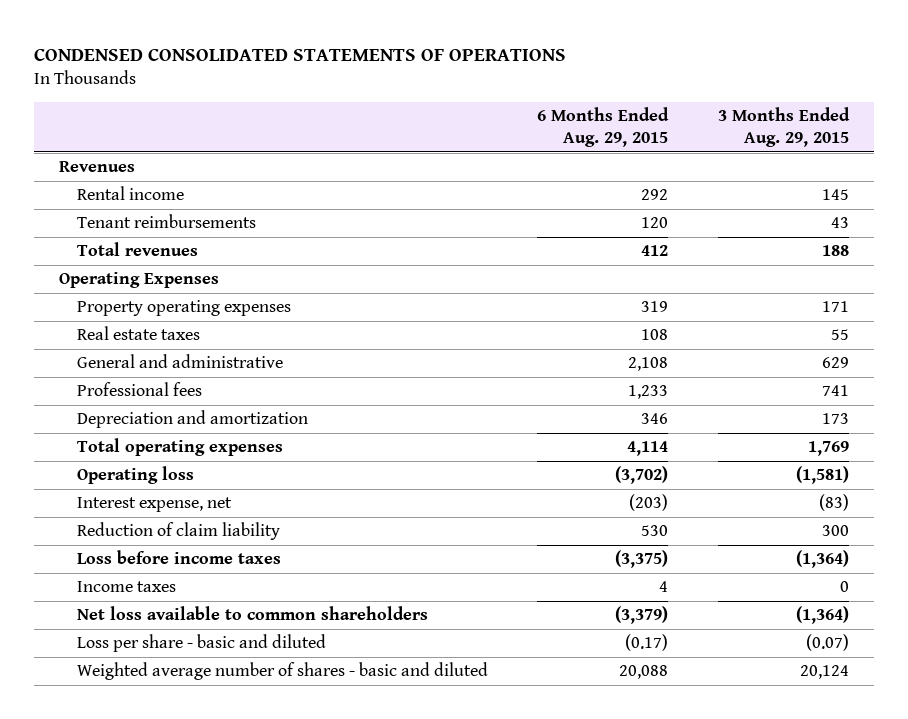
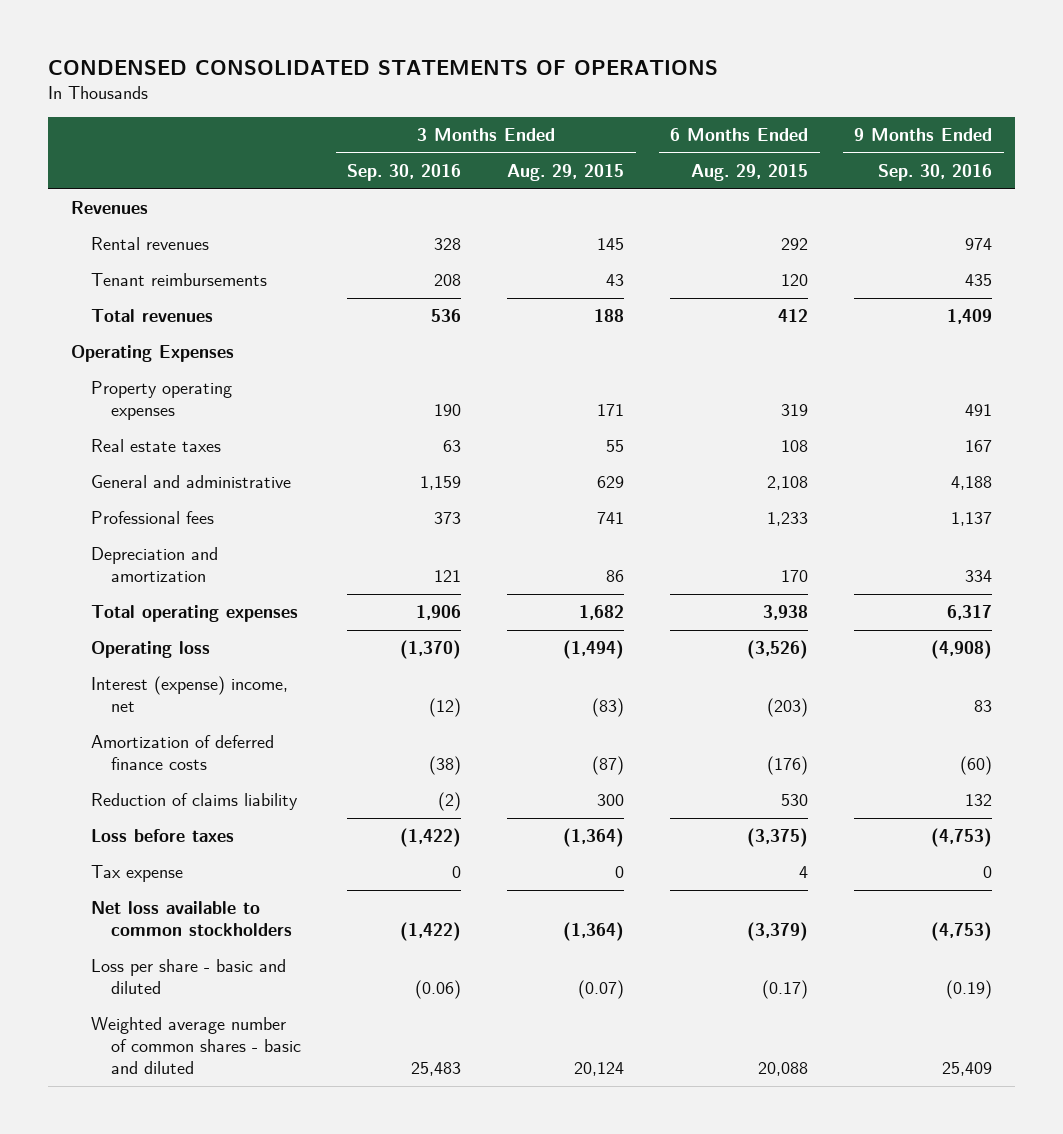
- | 6 Months Ended Aug. 29, 2015 | 3 Months Ended Aug. 29, 2015
+ | 3 Months Ended Sep. 30, 2016 | 3 Months Ended Aug. 29, 2015 | 6 Months Ended Aug. 29, 2015 | 9 Months Ended Sep. 30, 2016
- Rental income | 292 | 145
+ Rental revenues | 328 | 145 | 292 | 974
- Depreciation and amortization | 346 | 173
- Total operating expenses | 4,114 | 1,769
- Operating loss | (3,702) | (1,581)
- Interest expense, net | (203) | (83)
- Reduction of claim liability | 530 | 300
- Loss before income taxes | (3,375) | (1,364)
- Income taxes | 4 | 0
- Net loss available to common shareholders | (3,379) | (1,364)
+ Depreciation and amortization | 121 | 86 | 170 | 334
+ Total operating expenses | 1,906 | 1,682 | 3,938 | 6,317
+ Operating loss | (1,370) | (1,494) | (3,526) | (4,908)
+ Interest (expense) income, net | (12) | (83) | (203) | 83
+ Amortization of deferred finance costs | (38) | (87) | (176) | (60)
+ Reduction of claims liability | (2) | 300 | 530 | 132
+ Loss before taxes | (1,422) | (1,364) | (3,375) | (4,753)
+ Tax expense | 0 | 0 | 4 | 0
+ Net loss available to common stockholders | (1,422) | (1,364) | (3,379) | (4,753)
- Weighted average number of shares - basic and diluted | 20,088 | 20,124
+ Weighted average number of common shares - basic and diluted | 25,483 | 20,124 | 20,088 | 25,409

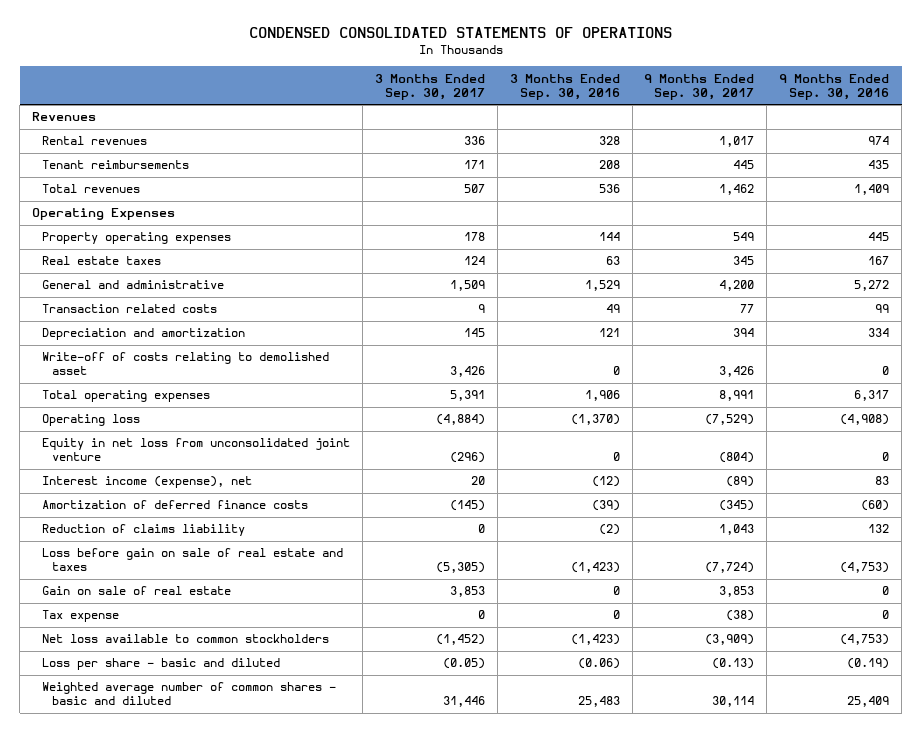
- | 3 Months Ended Sep. 30, 2016 | 3 Months Ended Aug. 29, 2015 | 6 Months Ended Aug. 29, 2015 | 9 Months Ended Sep. 30, 2016
+ | 3 Months Ended Sep. 30, 2017 | 3 Months Ended Sep. 30, 2016 | 9 Months Ended Sep. 30, 2017 | 9 Months Ended Sep. 30, 2016
- Property operating expenses | 190 | 171 | 319 | 491
+ Property operating expenses | 178 | 144 | 549 | 445
- General and administrative | 1,159 | 629 | 2,108 | 4,188
- Professional fees | 373 | 741 | 1,233 | 1,137
+ General and administrative | 1,509 | 1,529 | 4,200 | 5,272
+ Transaction related costs | 9 | 49 | 77 | 99
+ Write-off of costs relating to demolished asset | 3,426 | 0 | 3,426 | 0
- Interest (expense) income, net | (12) | (83) | (203) | 83
- Amortization of deferred finance costs | (38) | (87) | (176) | (60)
+ Equity in net loss from unconsolidated joint venture | (296) | 0 | (804) | 0
+ Interest income (expense), net | 20 | (12) | (89) | 83
+ Amortization of deferred finance costs | (145) | (39) | (345) | (60)
- Loss before taxes | (1,422) | (1,364) | (3,375) | (4,753)
+ Loss before gain on sale of real estate and taxes | (5,305) | (1,423) | (7,724) | (4,753)
+ Gain on sale of real estate | 3,853 | 0 | 3,853 | 0
- Net loss available to common stockholders | (1,422) | (1,364) | (3,379) | (4,753)
+ Net loss available to common stockholders | (1,452) | (1,423) | (3,909) | (4,753)

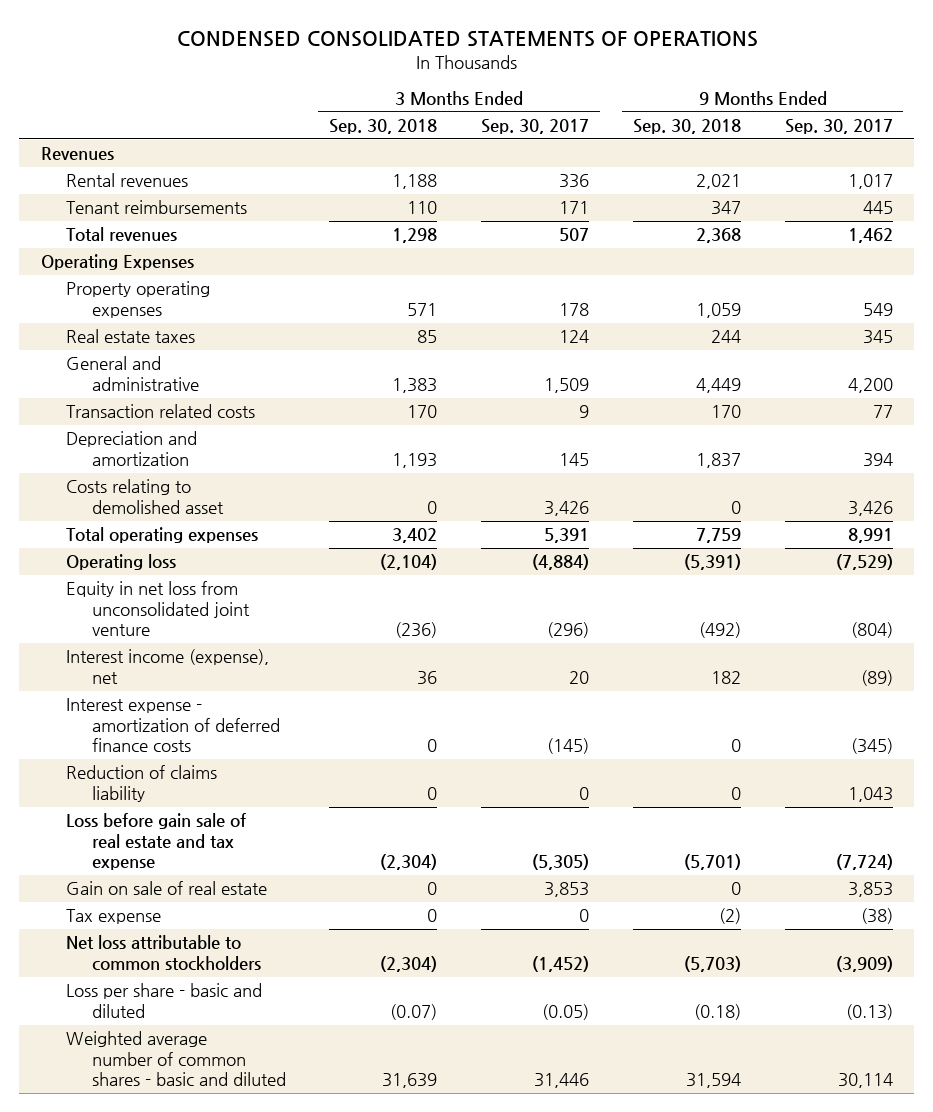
- | 3 Months Ended Sep. 30, 2017 | 3 Months Ended Sep. 30, 2016 | 9 Months Ended Sep. 30, 2017 | 9 Months Ended Sep. 30, 2016
+ | 3 Months Ended Sep. 30, 2018 | 3 Months Ended Sep. 30, 2017 | 9 Months Ended Sep. 30, 2018 | 9 Months Ended Sep. 30, 2017
- Write-off of costs relating to demolished asset | 3,426 | 0 | 3,426 | 0
+ Costs relating to demolished asset | 0 | 3,426 | 0 | 3,426
- Amortization of deferred finance costs | (145) | (39) | (345) | (60)
+ Interest expense - amortization of deferred finance costs | 0 | (145) | 0 | (345)
- Loss before gain on sale of real estate and taxes | (5,305) | (1,423) | (7,724) | (4,753)
+ Loss before gain sale of real estate and tax expense | (2,304) | (5,305) | (5,701) | (7,724)
- Net loss available to common stockholders | (1,452) | (1,423) | (3,909) | (4,753)
+ Net loss attributable to common stockholders | (2,304) | (1,452) | (5,703) | (3,909)

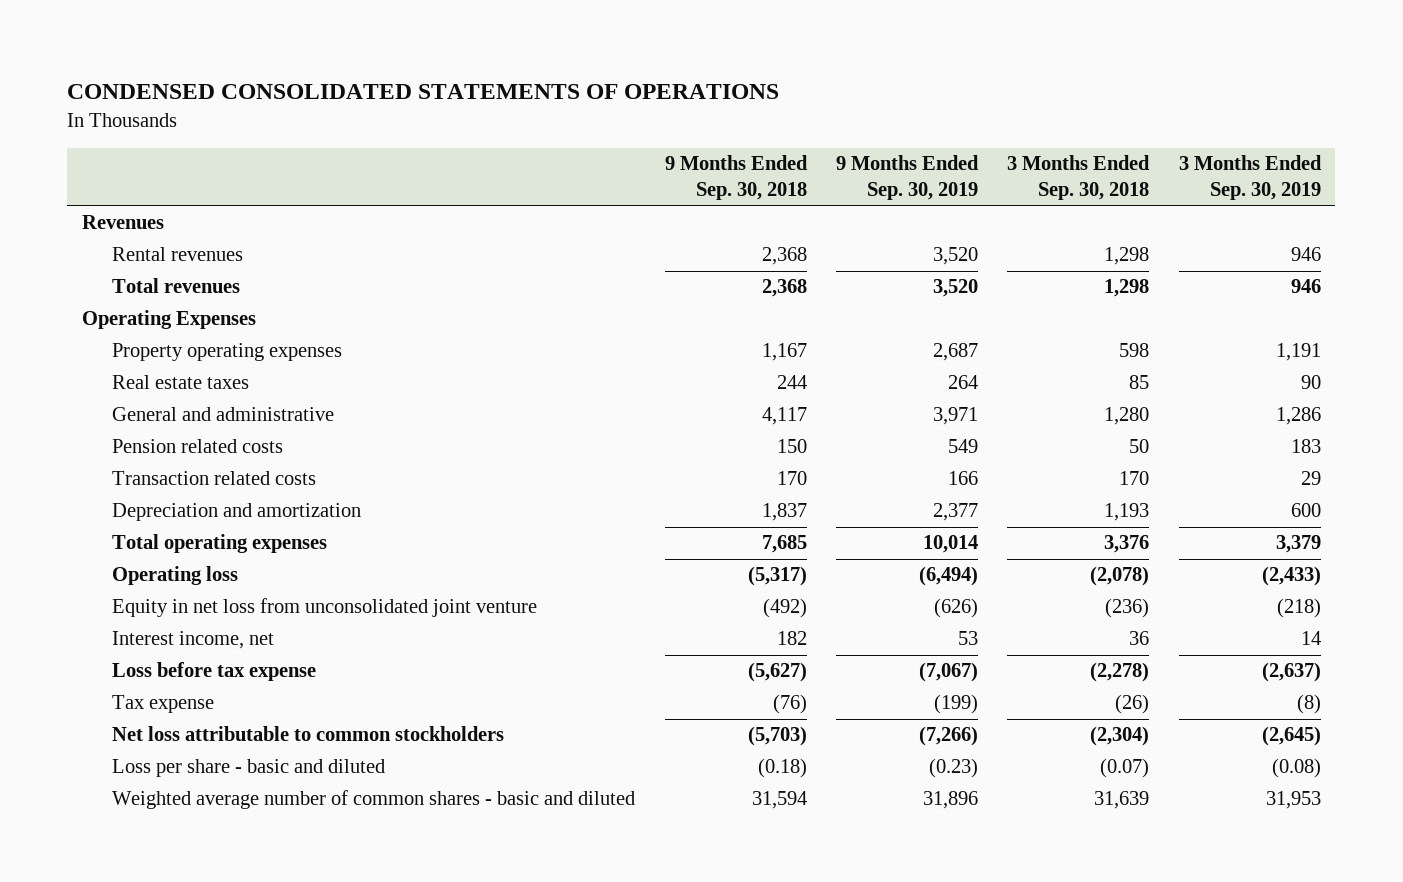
- | 3 Months Ended Sep. 30, 2018 | 3 Months Ended Sep. 30, 2017 | 9 Months Ended Sep. 30, 2018 | 9 Months Ended Sep. 30, 2017
+ | 9 Months Ended Sep. 30, 2018 | 9 Months Ended Sep. 30, 2019 | 3 Months Ended Sep. 30, 2018 | 3 Months Ended Sep. 30, 2019
- Rental revenues | 1,188 | 336 | 2,021 | 1,017
- Tenant reimbursements | 110 | 171 | 347 | 445
+ Rental revenues | 2,368 | 3,520 | 1,298 | 946
- Property operating expenses | 571 | 178 | 1,059 | 549
+ Property operating expenses | 1,167 | 2,687 | 598 | 1,191
- General and administrative | 1,383 | 1,509 | 4,449 | 4,200
+ General and administrative | 4,117 | 3,971 | 1,280 | 1,286
+ Pension related costs | 150 | 549 | 50 | 183
- Costs relating to demolished asset | 0 | 3,426 | 0 | 3,426
- Total operating expenses | 3,402 | 5,391 | 7,759 | 8,991
- Operating loss | (2,104) | (4,884) | (5,391) | (7,529)
+ Total operating expenses | 7,685 | 10,014 | 3,376 | 3,379
+ Operating loss | (5,317) | (6,494) | (2,078) | (2,433)
- Interest income (expense), net | 36 | 20 | 182 | (89)
- Interest expense - amortization of deferred finance costs | 0 | (145) | 0 | (345)
- Reduction of claims liability | 0 | 0 | 0 | 1,043
- Loss before gain sale of real estate and tax expense | (2,304) | (5,305) | (5,701) | (7,724)
- Gain on sale of real estate | 0 | 3,853 | 0 | 3,853
- Tax expense | 0 | 0 | (2) | (38)
+ Interest income, net | 182 | 53 | 36 | 14
+ Loss before tax expense | (5,627) | (7,067) | (2,278) | (2,637)
+ Tax expense | (76) | (199) | (26) | (8)

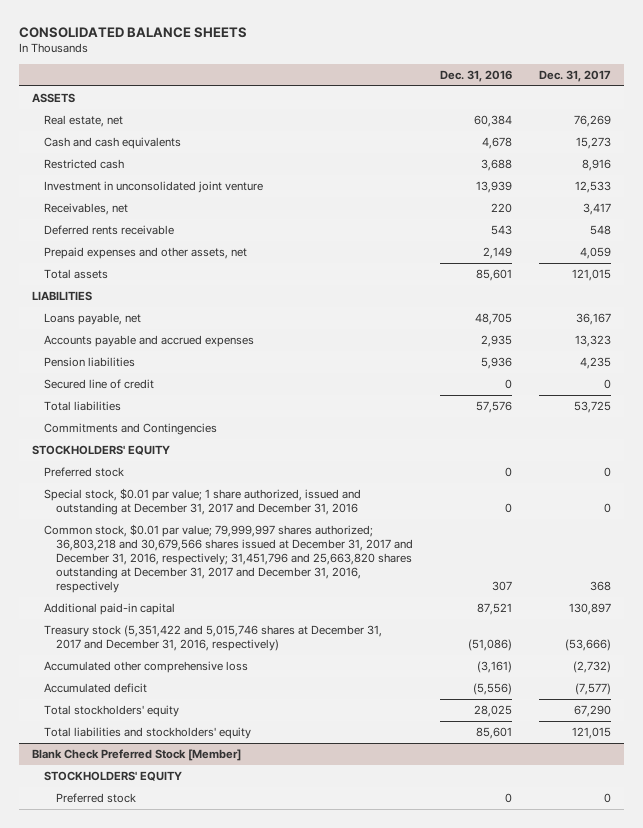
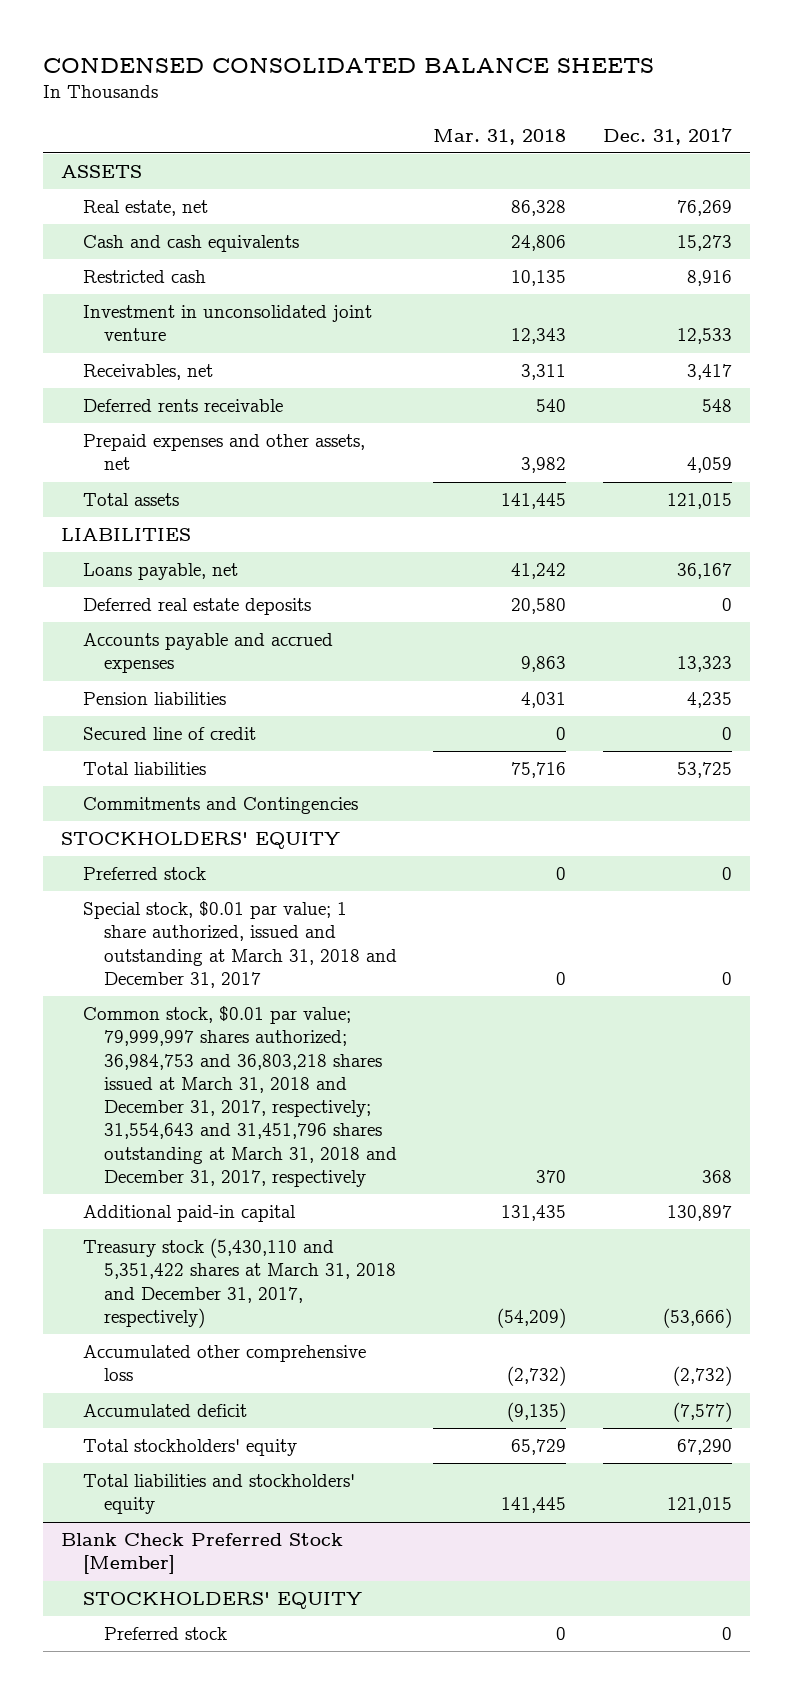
- CONSOLIDATED BALANCE SHEETS
+ CONDENSED CONSOLIDATED BALANCE SHEETS
- | Dec. 31, 2016 | Dec. 31, 2017
+ | Mar. 31, 2018 | Dec. 31, 2017
+ Deferred real estate deposits | 20,580 | 0
- Special stock, $0.01 par value; 1 share authorized, issued and outstanding at December 31, 2017 and December 31, 2016 | 0 | 0
- Common stock, $0.01 par value; 79,999,997 shares authorized; 36,803,218 and 30,679,566 shares issued at December 31, 2017 and December 31, 2016, respectively; 31,451,796 and 25,663,820 shares outstanding at December 31, 2017 and December 31, 2016, respectively | 307 | 368
+ Special stock, $0.01 par value; 1 share authorized, issued and outstanding at March 31, 2018 and December 31, 2017 | 0 | 0
+ Common stock, $0.01 par value; 79,999,997 shares authorized; 36,984,753 and 36,803,218 shares issued at March 31, 2018 and December 31, 2017, respectively; 31,554,643 and 31,451,796 shares outstanding at March 31, 2018 and December 31, 2017, respectively | 370 | 368
- Treasury stock (5,351,422 and 5,015,746 shares at December 31, 2017 and December 31, 2016, respectively) | (51,086) | (53,666)
+ Treasury stock (5,430,110 and 5,351,422 shares at March 31, 2018 and December 31, 2017, respectively) | (54,209) | (53,666)

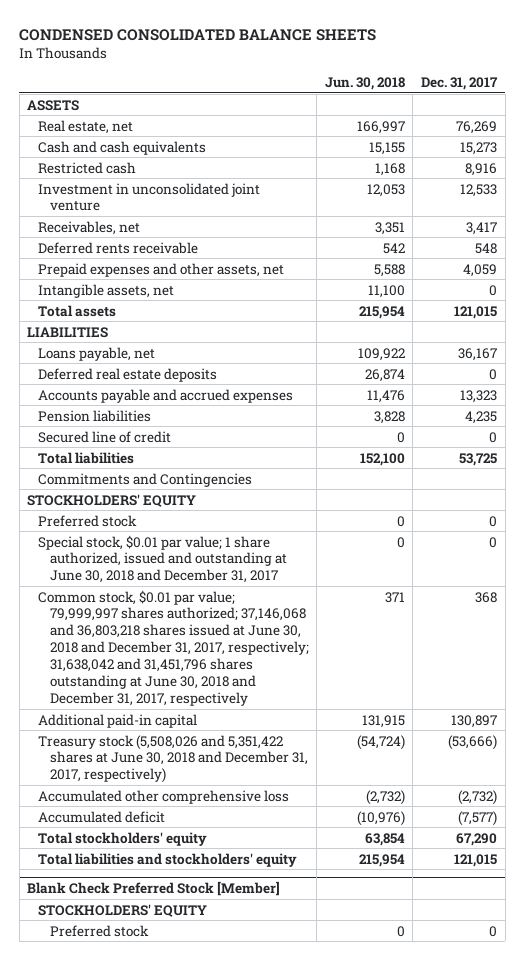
- | Mar. 31, 2018 | Dec. 31, 2017
+ | Jun. 30, 2018 | Dec. 31, 2017
+ Intangible assets, net | 11,100 | 0
- Special stock, $0.01 par value; 1 share authorized, issued and outstanding at March 31, 2018 and December 31, 2017 | 0 | 0
- Common stock, $0.01 par value; 79,999,997 shares authorized; 36,984,753 and 36,803,218 shares issued at March 31, 2018 and December 31, 2017, respectively; 31,554,643 and 31,451,796 shares outstanding at March 31, 2018 and December 31, 2017, respectively | 370 | 368
+ Special stock, $0.01 par value; 1 share authorized, issued and outstanding at June 30, 2018 and December 31, 2017 | 0 | 0
+ Common stock, $0.01 par value; 79,999,997 shares authorized; 37,146,068 and 36,803,218 shares issued at June 30, 2018 and December 31, 2017, respectively; 31,638,042 and 31,451,796 shares outstanding at June 30, 2018 and December 31, 2017, respectively | 371 | 368
- Treasury stock (5,430,110 and 5,351,422 shares at March 31, 2018 and December 31, 2017, respectively) | (54,209) | (53,666)
+ Treasury stock (5,508,026 and 5,351,422 shares at June 30, 2018 and December 31, 2017, respectively) | (54,724) | (53,666)

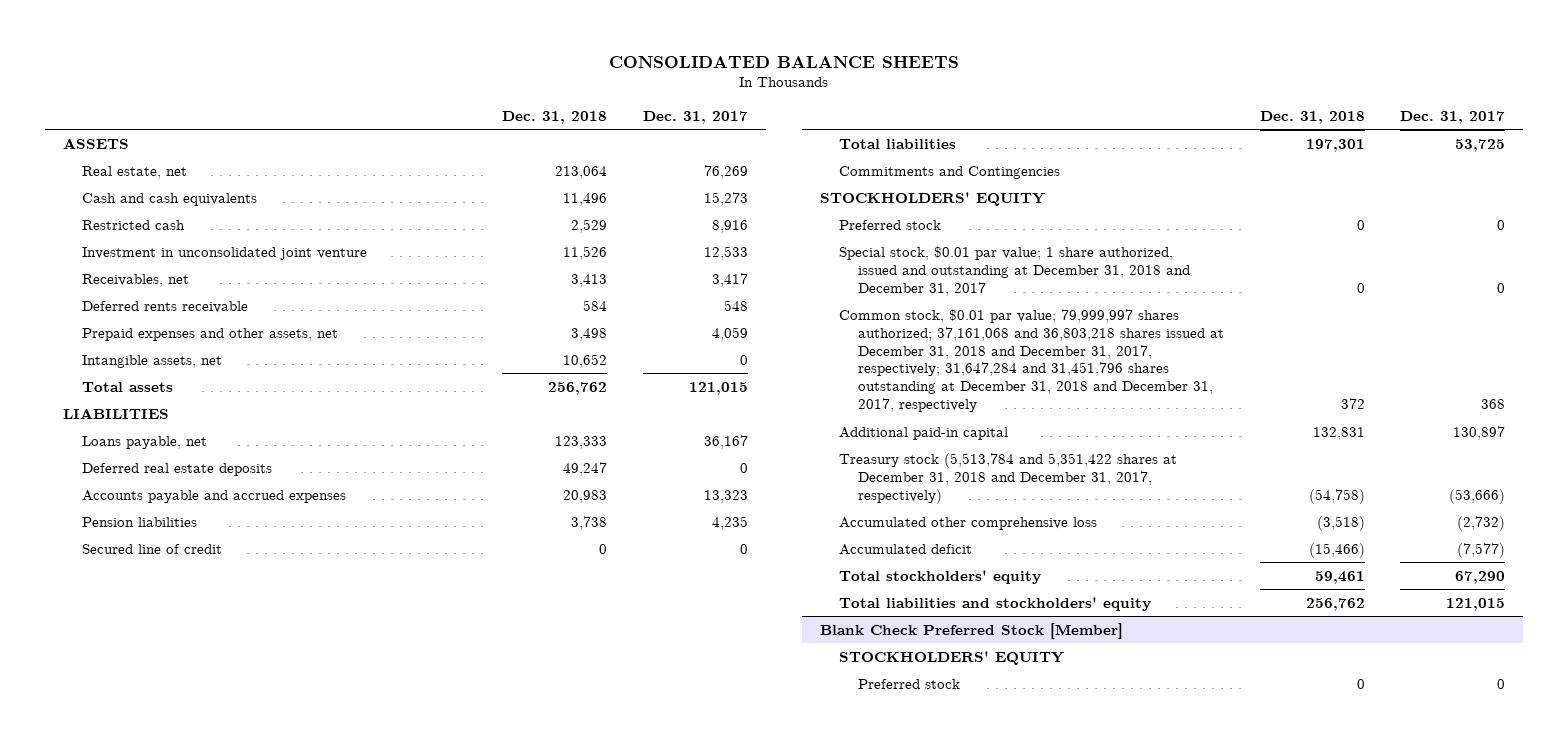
- CONDENSED CONSOLIDATED BALANCE SHEETS
+ CONSOLIDATED BALANCE SHEETS
- | Jun. 30, 2018 | Dec. 31, 2017
+ | Dec. 31, 2018 | Dec. 31, 2017
- Special stock, $0.01 par value; 1 share authorized, issued and outstanding at June 30, 2018 and December 31, 2017 | 0 | 0
- Common stock, $0.01 par value; 79,999,997 shares authorized; 37,146,068 and 36,803,218 shares issued at June 30, 2018 and December 31, 2017, respectively; 31,638,042 and 31,451,796 shares outstanding at June 30, 2018 and December 31, 2017, respectively | 371 | 368
+ Special stock, $0.01 par value; 1 share authorized, issued and outstanding at December 31, 2018 and December 31, 2017 | 0 | 0
+ Common stock, $0.01 par value; 79,999,997 shares authorized; 37,161,068 and 36,803,218 shares issued at December 31, 2018 and December 31, 2017, respectively; 31,647,284 and 31,451,796 shares outstanding at December 31, 2018 and December 31, 2017, respectively | 372 | 368
- Treasury stock (5,508,026 and 5,351,422 shares at June 30, 2018 and December 31, 2017, respectively) | (54,724) | (53,666)
+ Treasury stock (5,513,784 and 5,351,422 shares at December 31, 2018 and December 31, 2017, respectively) | (54,758) | (53,666)

